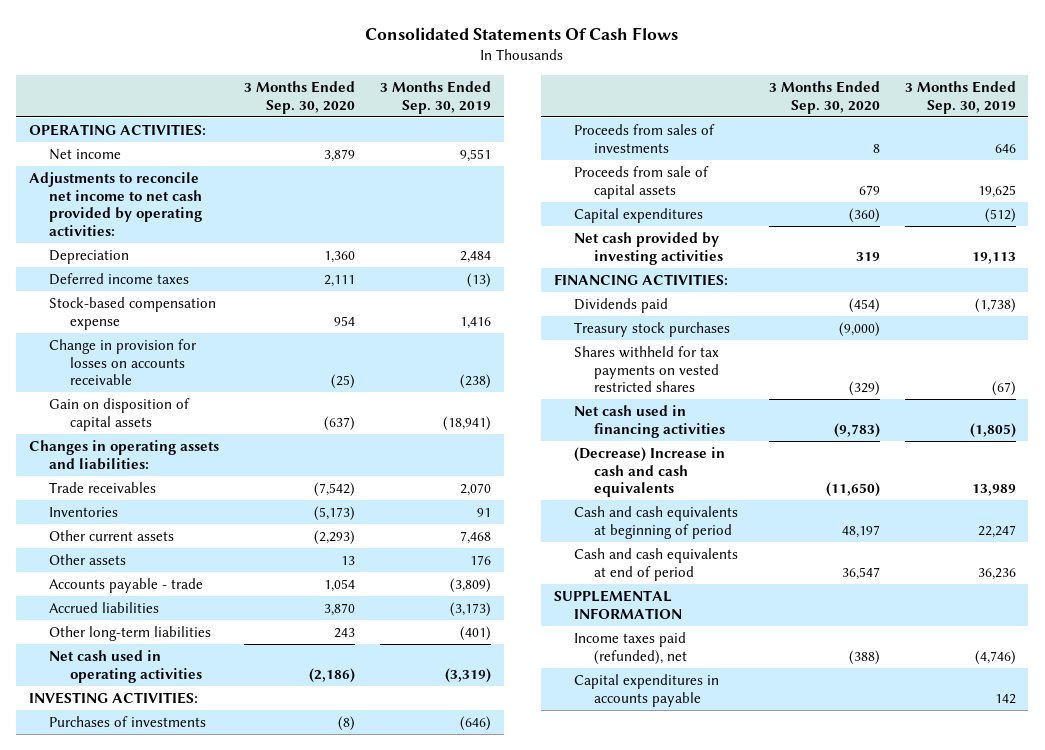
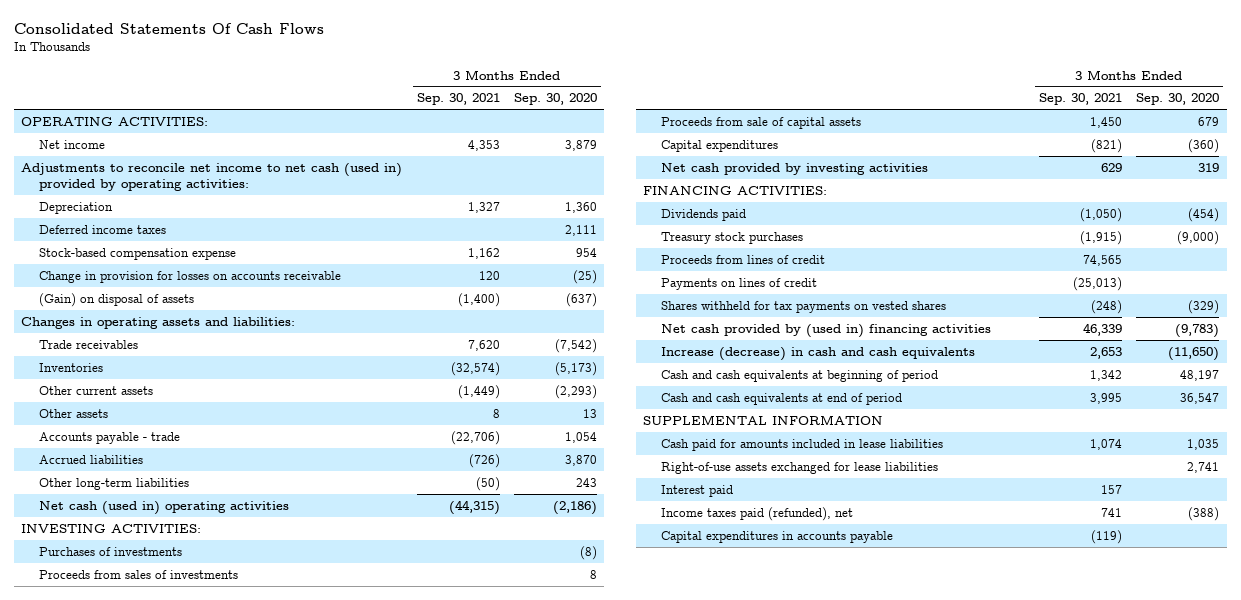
- | 3 Months Ended Sep. 30, 2020 | 3 Months Ended Sep. 30, 2019
+ | 3 Months Ended Sep. 30, 2021 | 3 Months Ended Sep. 30, 2020
- Adjustments to reconcile net income to net cash provided by operating activities:
+ Adjustments to reconcile net income to net cash (used in) provided by operating activities:
- Gain on disposition of capital assets | (637) | (18,941)
+ (Gain) on disposal of assets | (1,400) | (637)
- Net cash used in operating activities | (2,186) | (3,319)
+ Net cash (used in) operating activities | (44,315) | (2,186)
- Shares withheld for tax payments on vested restricted shares | (329) | (67)
- Net cash used in financing activities | (9,783) | (1,805)
- (Decrease) Increase in cash and cash equivalents | (11,650) | 13,989
+ Proceeds from lines of credit | 74,565 |
+ Payments on lines of credit | (25,013) |
+ Shares withheld for tax payments on vested shares | (248) | (329)
+ Net cash provided by (used in) financing activities | 46,339 | (9,783)
+ Increase (decrease) in cash and cash equivalents | 2,653 | (11,650)
+ Cash paid for amounts included in lease liabilities | 1,074 | 1,035
+ Right-of-use assets exchanged for lease liabilities | | 2,741
+ Interest paid | 157 |

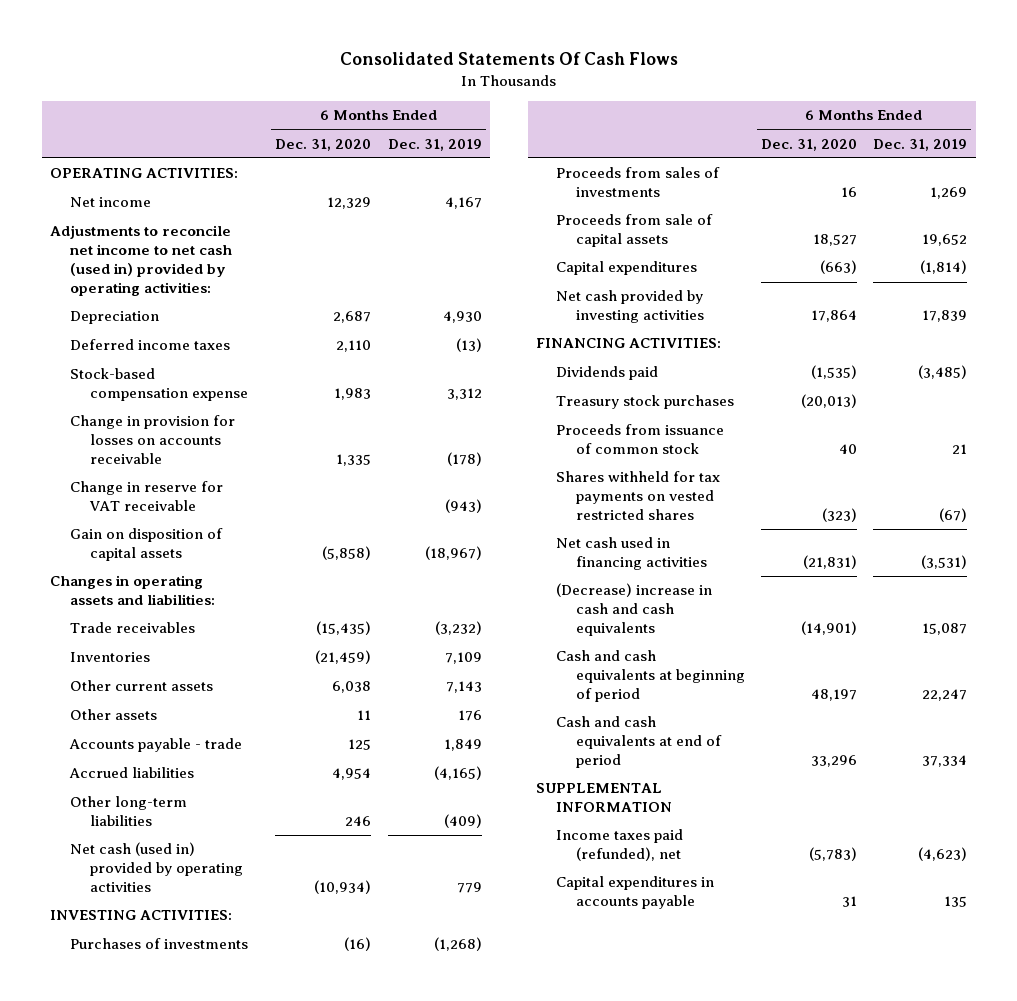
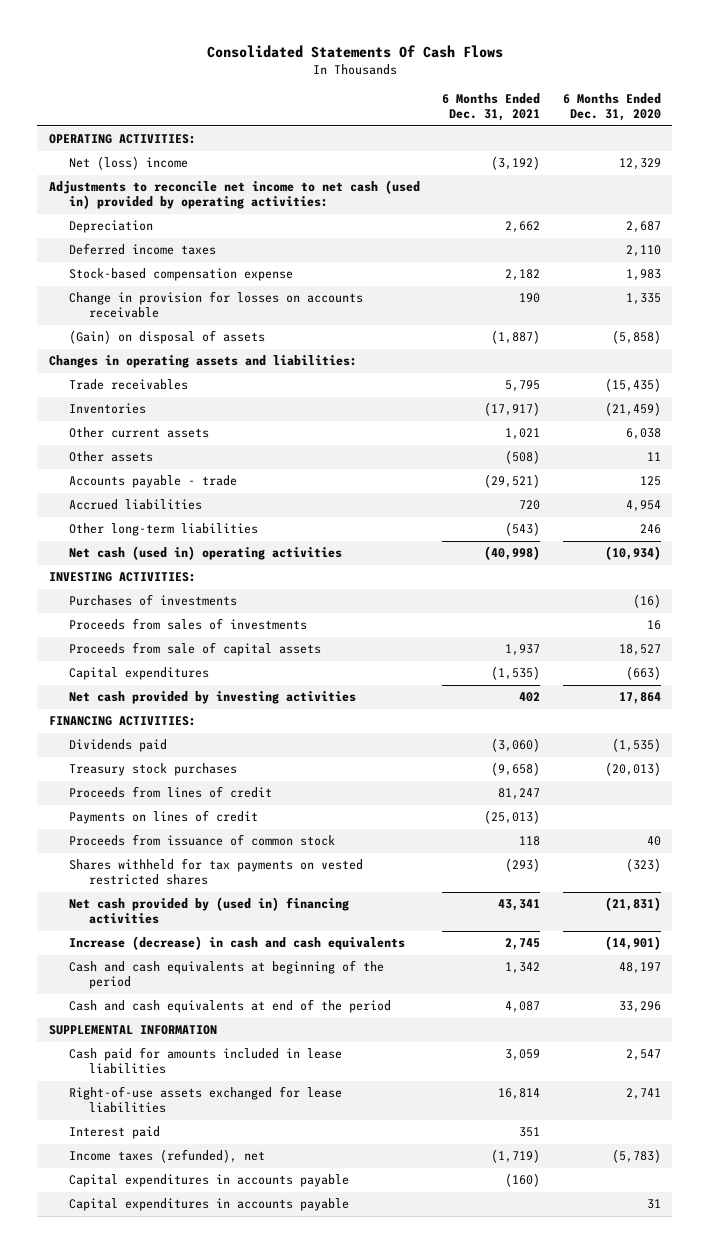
- | 6 Months Ended Dec. 31, 2020 | 6 Months Ended Dec. 31, 2019
+ | 6 Months Ended Dec. 31, 2021 | 6 Months Ended Dec. 31, 2020
- Net income | 12,329 | 4,167
+ Net (loss) income | (3,192) | 12,329
- Change in reserve for VAT receivable | | (943)
- Gain on disposition of capital assets | (5,858) | (18,967)
+ (Gain) on disposal of assets | (1,887) | (5,858)
- Net cash (used in) provided by operating activities | (10,934) | 779
+ Net cash (used in) operating activities | (40,998) | (10,934)
+ Proceeds from lines of credit | 81,247 |
+ Payments on lines of credit | (25,013) |
- Net cash used in financing activities | (21,831) | (3,531)
- (Decrease) increase in cash and cash equivalents | (14,901) | 15,087
- Cash and cash equivalents at beginning of period | 48,197 | 22,247
- Cash and cash equivalents at end of period | 33,296 | 37,334
+ Net cash provided by (used in) financing activities | 43,341 | (21,831)
+ Increase (decrease) in cash and cash equivalents | 2,745 | (14,901)
+ Cash and cash equivalents at beginning of the period | 1,342 | 48,197
+ Cash and cash equivalents at end of the period | 4,087 | 33,296
- Income taxes paid (refunded), net | (5,783) | (4,623)
+ Cash paid for amounts included in lease liabilities | 3,059 | 2,547
+ Right-of-use assets exchanged for lease liabilities | 16,814 | 2,741
+ Interest paid | 351 |
+ Income taxes (refunded), net | (1,719) | (5,783)
+ Capital expenditures in accounts payable | (160) |

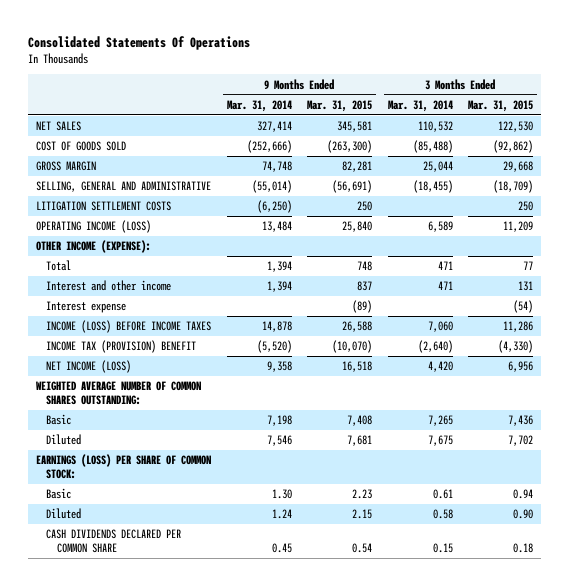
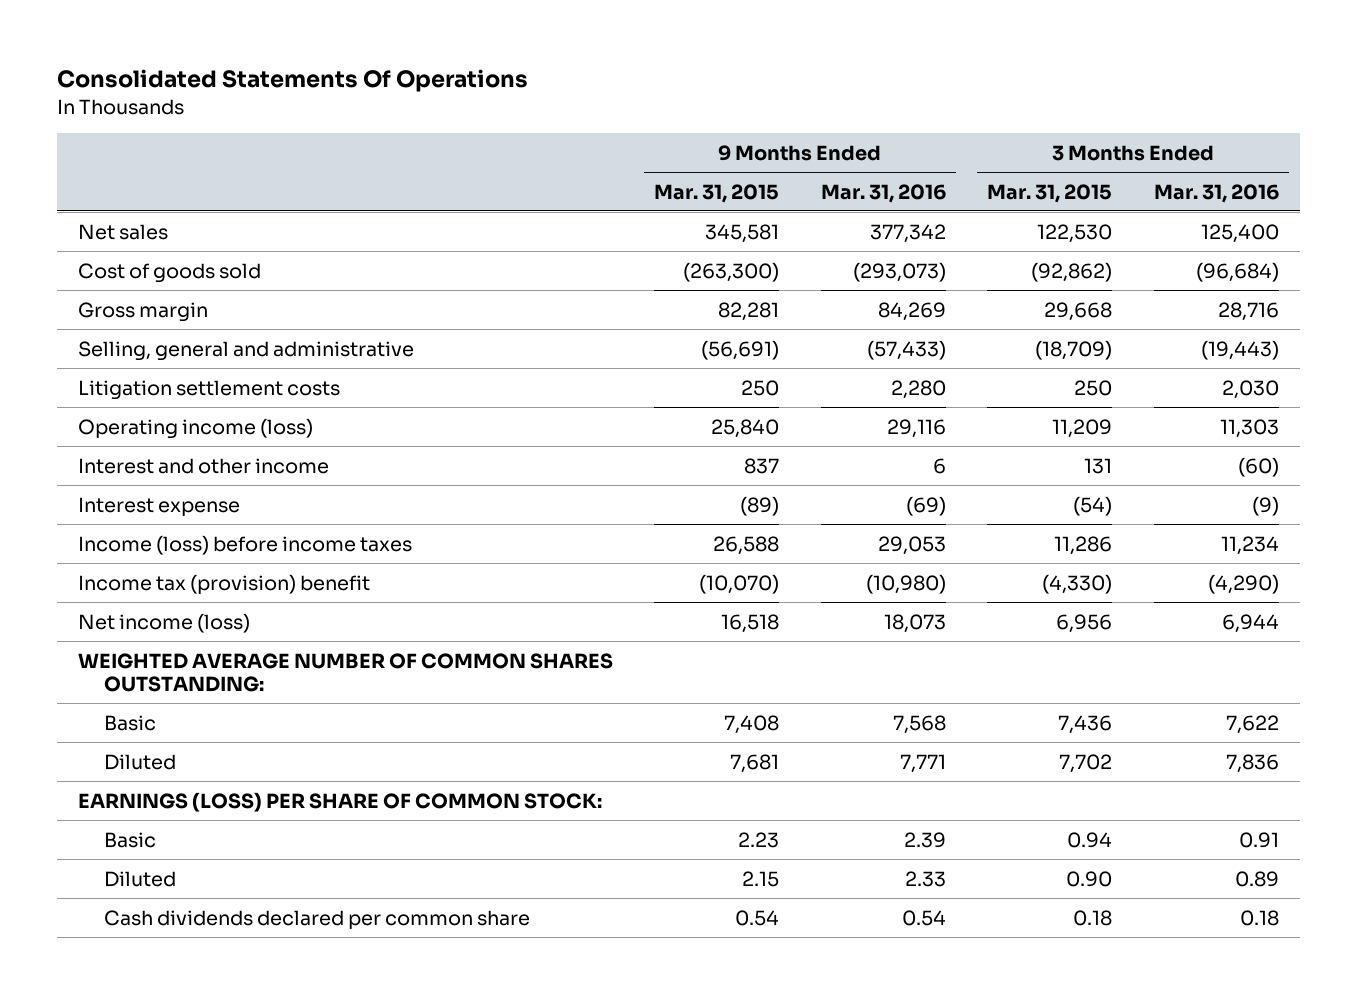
- | 9 Months Ended Mar. 31, 2014 | 9 Months Ended Mar. 31, 2015 | 3 Months Ended Mar. 31, 2014 | 3 Months Ended Mar. 31, 2015
+ | 9 Months Ended Mar. 31, 2015 | 9 Months Ended Mar. 31, 2016 | 3 Months Ended Mar. 31, 2015 | 3 Months Ended Mar. 31, 2016
- NET SALES | 327,414 | 345,581 | 110,532 | 122,530
- COST OF GOODS SOLD | (252,666) | (263,300) | (85,488) | (92,862)
- GROSS MARGIN | 74,748 | 82,281 | 25,044 | 29,668
- SELLING, GENERAL AND ADMINISTRATIVE | (55,014) | (56,691) | (18,455) | (18,709)
- LITIGATION SETTLEMENT COSTS | (6,250) | 250 | | 250
- OPERATING INCOME (LOSS) | 13,484 | 25,840 | 6,589 | 11,209
- OTHER INCOME (EXPENSE):
- Total | 1,394 | 748 | 471 | 77
+ Net sales | 345,581 | 377,342 | 122,530 | 125,400
+ Cost of goods sold | (263,300) | (293,073) | (92,862) | (96,684)
+ Gross margin | 82,281 | 84,269 | 29,668 | 28,716
+ Selling, general and administrative | (56,691) | (57,433) | (18,709) | (19,443)
+ Litigation settlement costs | 250 | 2,280 | 250 | 2,030
+ Operating income (loss) | 25,840 | 29,116 | 11,209 | 11,303
- INCOME (LOSS) BEFORE INCOME TAXES | 14,878 | 26,588 | 7,060 | 11,286
- INCOME TAX (PROVISION) BENEFIT | (5,520) | (10,070) | (2,640) | (4,330)
- NET INCOME (LOSS) | 9,358 | 16,518 | 4,420 | 6,956
+ Income (loss) before income taxes | 26,588 | 29,053 | 11,286 | 11,234
+ Income tax (provision) benefit | (10,070) | (10,980) | (4,330) | (4,290)
+ Net income (loss) | 16,518 | 18,073 | 6,956 | 6,944
- CASH DIVIDENDS DECLARED PER COMMON SHARE | 0.45 | 0.54 | 0.15 | 0.18
+ Cash dividends declared per common share | 0.54 | 0.54 | 0.18 | 0.18

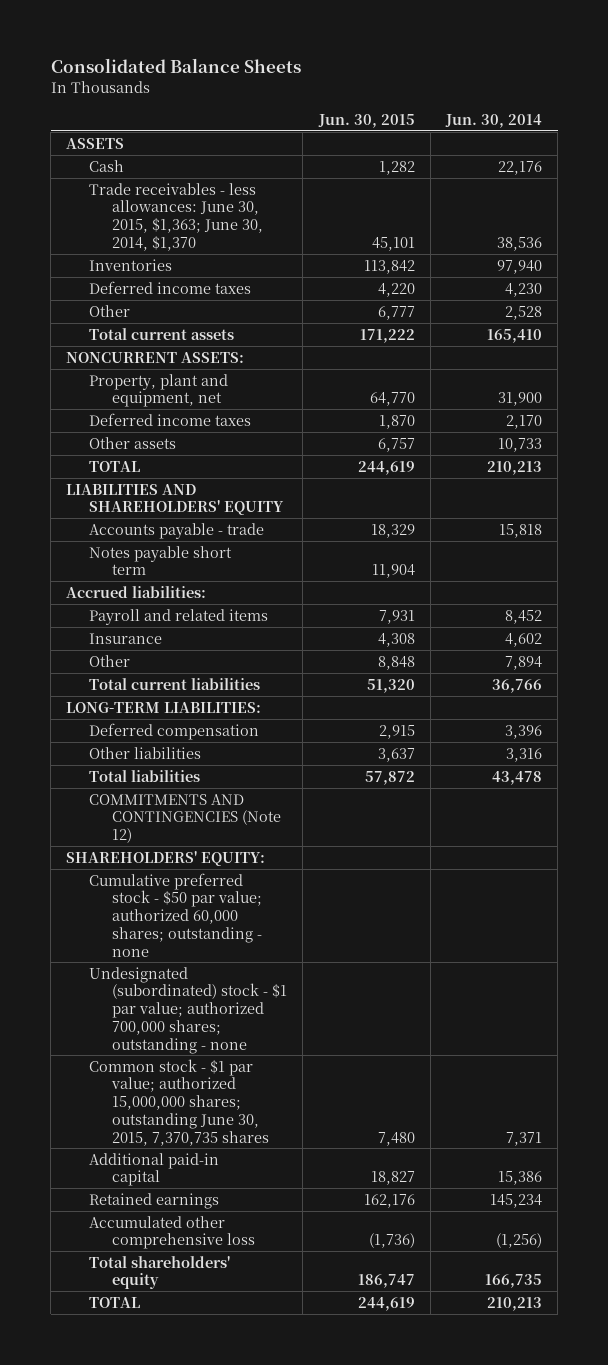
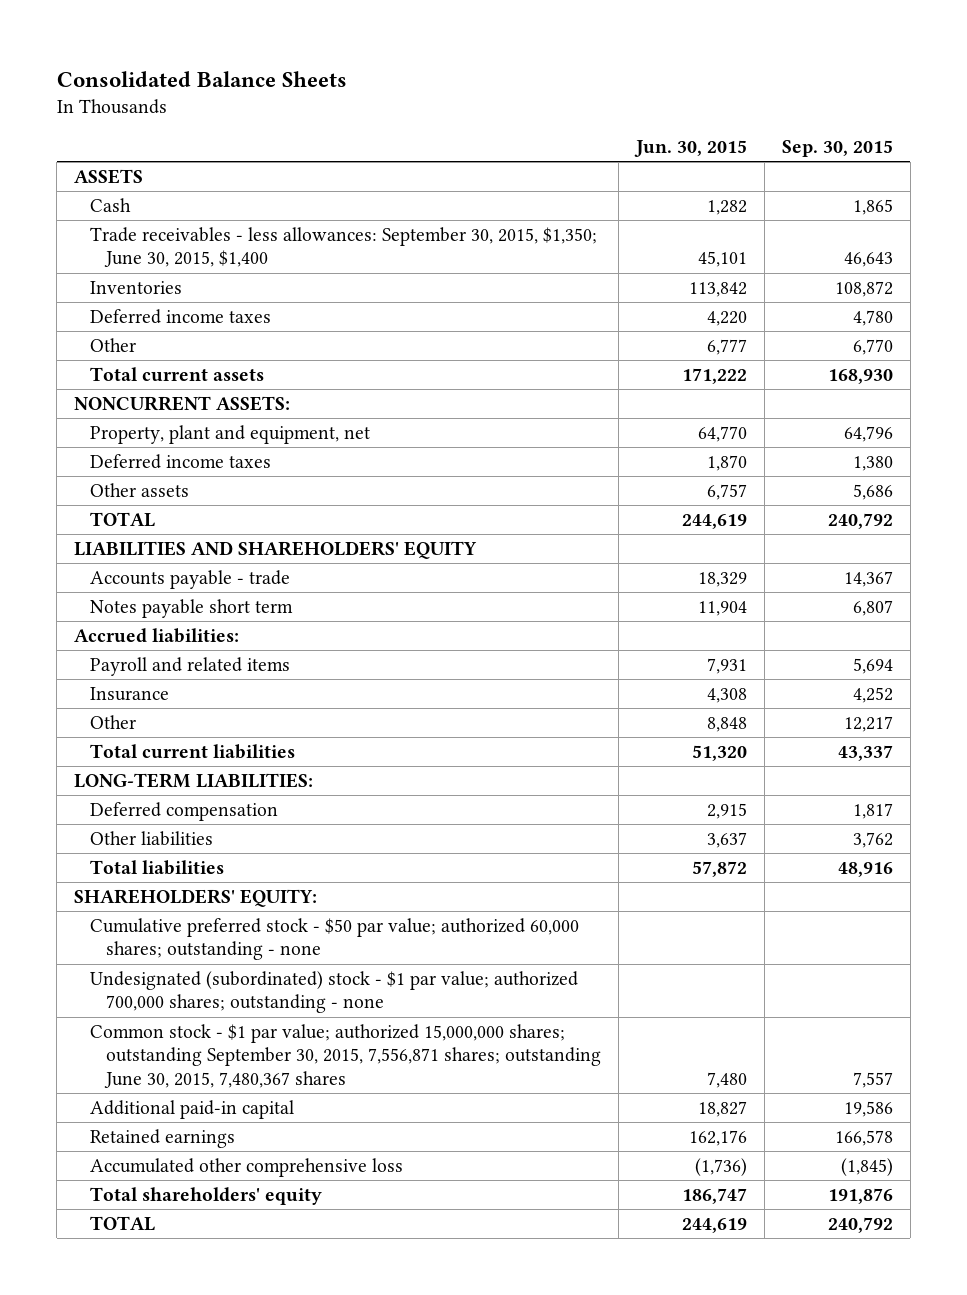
- | Jun. 30, 2015 | Jun. 30, 2014
+ | Jun. 30, 2015 | Sep. 30, 2015
- Trade receivables - less allowances: June 30, 2015, $1,363; June 30, 2014, $1,370 | 45,101 | 38,536
+ Trade receivables - less allowances: September 30, 2015, $1,350; June 30, 2015, $1,400 | 45,101 | 46,643
- COMMITMENTS AND CONTINGENCIES (Note 12)
- Common stock - $1 par value; authorized 15,000,000 shares; outstanding June 30, 2015, 7,370,735 shares | 7,480 | 7,371
+ Common stock - $1 par value; authorized 15,000,000 shares; outstanding September 30, 2015, 7,556,871 shares; outstanding June 30, 2015, 7,480,367 shares | 7,480 | 7,557

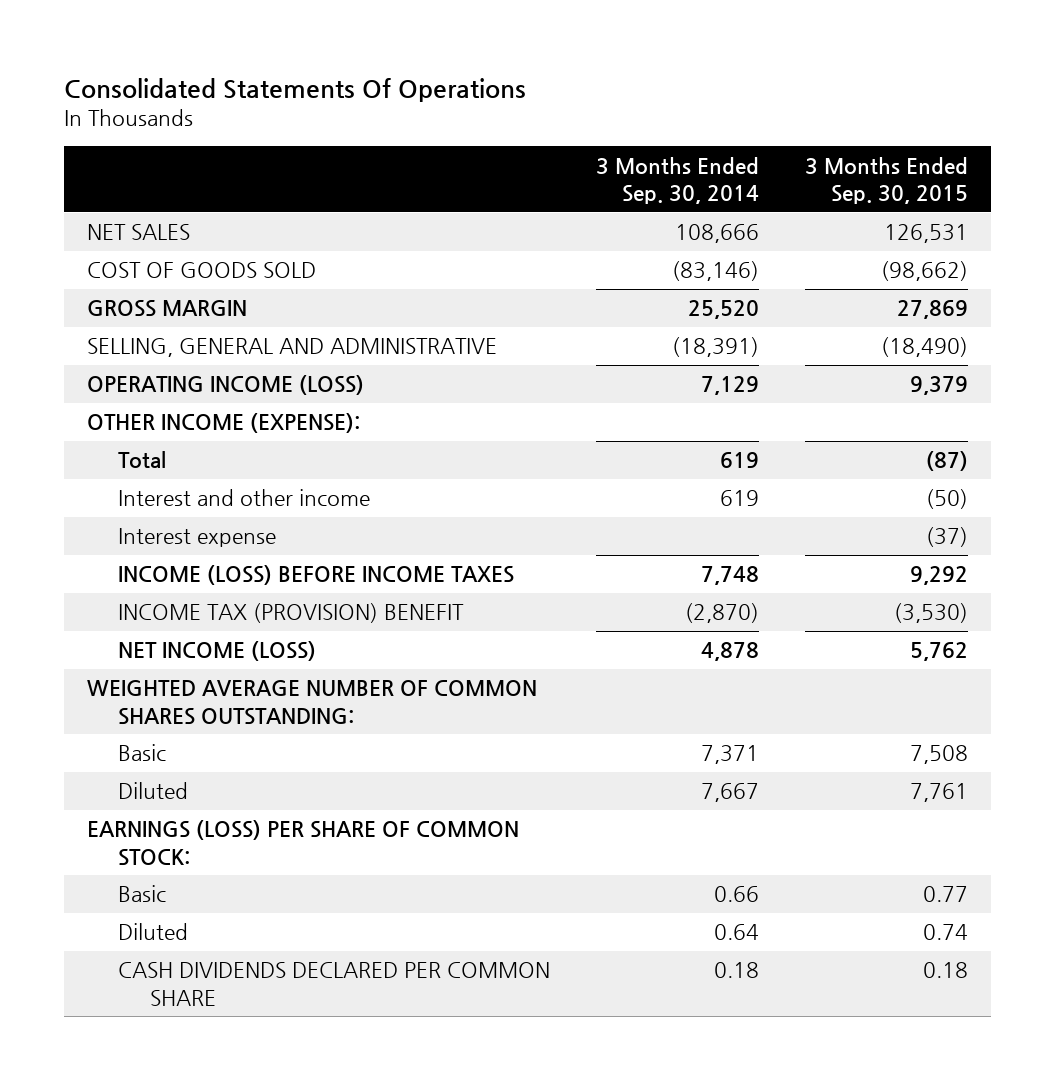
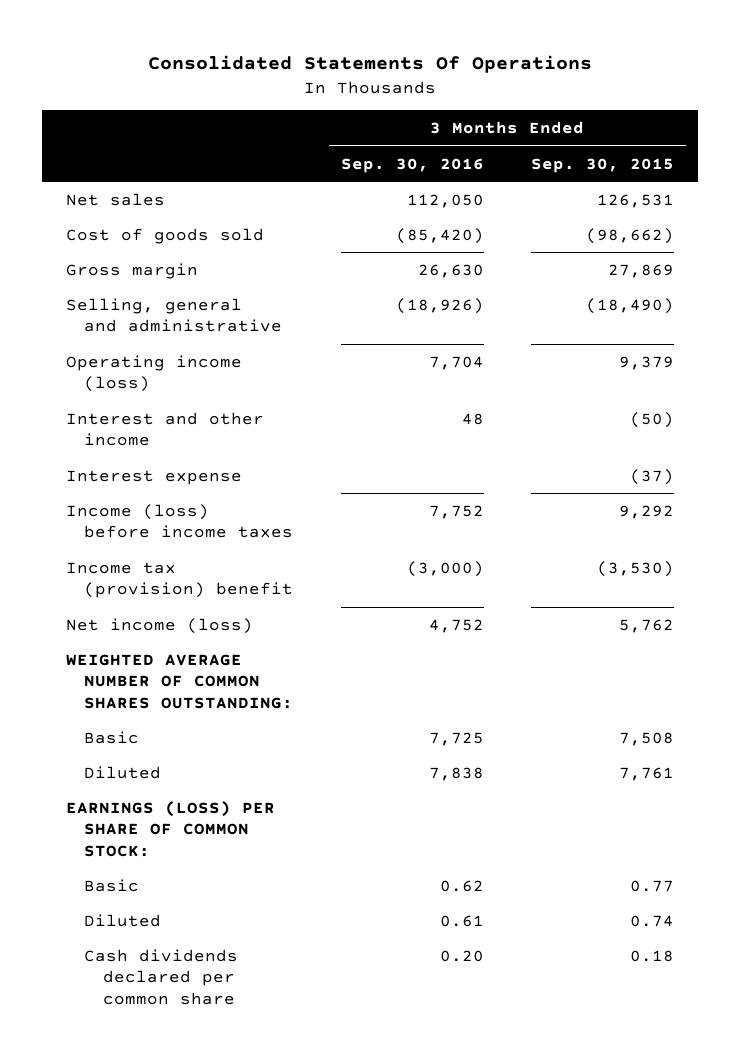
- | 3 Months Ended Sep. 30, 2014 | 3 Months Ended Sep. 30, 2015
+ | 3 Months Ended Sep. 30, 2016 | 3 Months Ended Sep. 30, 2015
- NET SALES | 108,666 | 126,531
- COST OF GOODS SOLD | (83,146) | (98,662)
- GROSS MARGIN | 25,520 | 27,869
- SELLING, GENERAL AND ADMINISTRATIVE | (18,391) | (18,490)
- OPERATING INCOME (LOSS) | 7,129 | 9,379
- OTHER INCOME (EXPENSE):
- Total | 619 | (87)
+ Net sales | 112,050 | 126,531
+ Cost of goods sold | (85,420) | (98,662)
+ Gross margin | 26,630 | 27,869
+ Selling, general and administrative | (18,926) | (18,490)
+ Operating income (loss) | 7,704 | 9,379
- INCOME (LOSS) BEFORE INCOME TAXES | 7,748 | 9,292
- INCOME TAX (PROVISION) BENEFIT | (2,870) | (3,530)
- NET INCOME (LOSS) | 4,878 | 5,762
+ Income (loss) before income taxes | 7,752 | 9,292
+ Income tax (provision) benefit | (3,000) | (3,530)
+ Net income (loss) | 4,752 | 5,762
- CASH DIVIDENDS DECLARED PER COMMON SHARE | 0.18 | 0.18
+ Cash dividends declared per common share | 0.20 | 0.18

